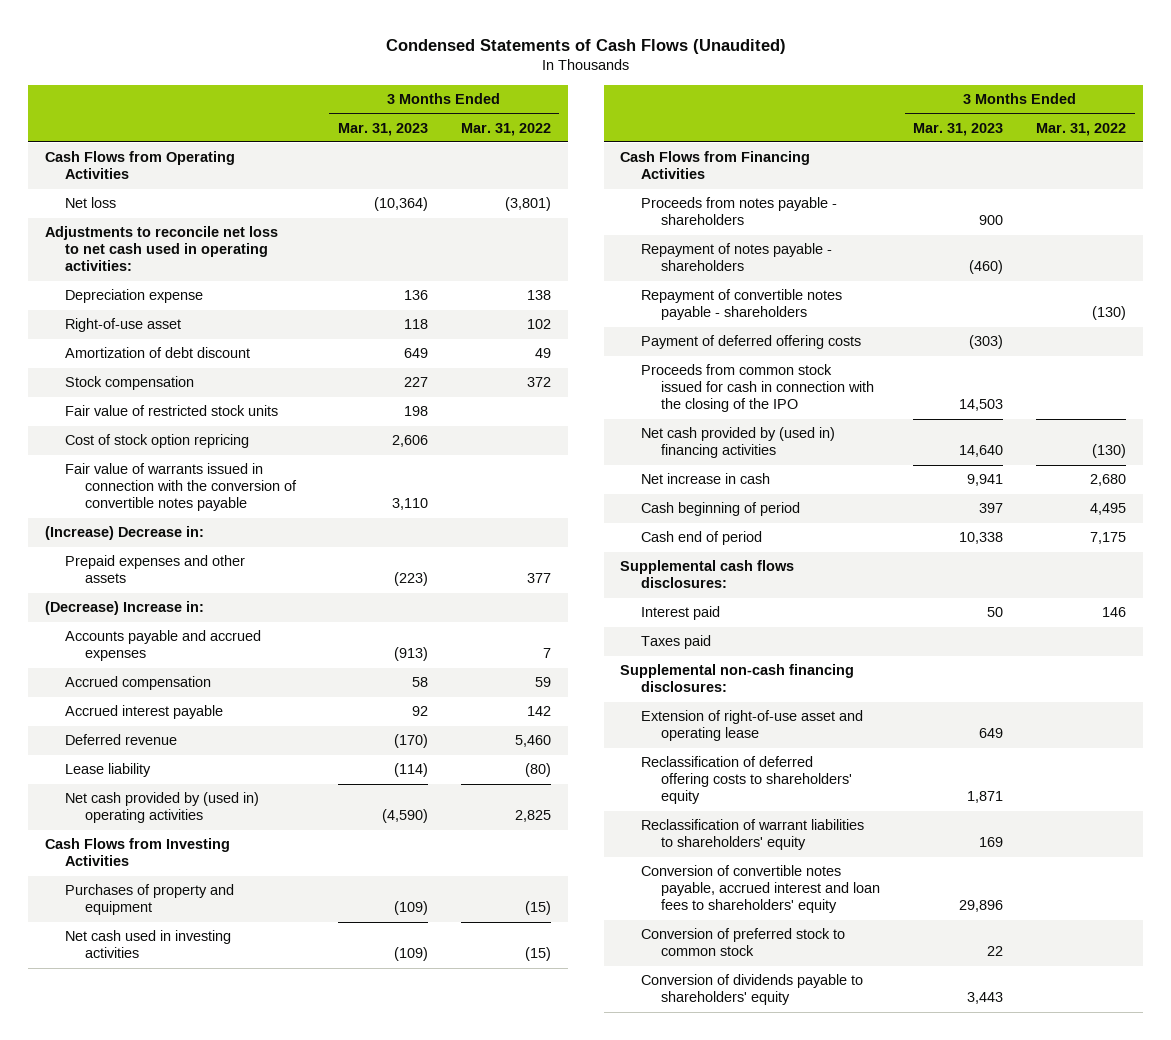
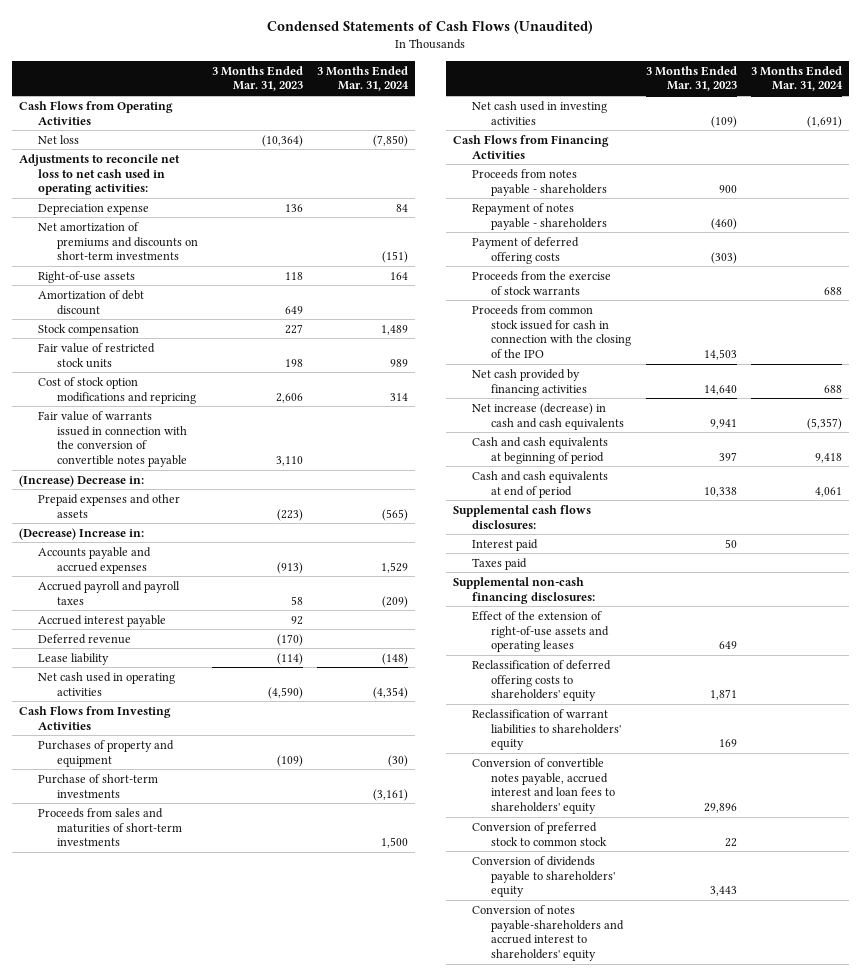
- | 3 Months Ended Mar. 31, 2023 | 3 Months Ended Mar. 31, 2022
+ | 3 Months Ended Mar. 31, 2023 | 3 Months Ended Mar. 31, 2024
- Right-of-use asset | 118 | 102
+ Net amortization of premiums and discounts on short-term investments | | (151)
+ Right-of-use assets | 118 | 164
- Cost of stock option repricing | 2,606 |
+ Cost of stock option modifications and repricing | 2,606 | 314
- Accrued compensation | 58 | 59
+ Accrued payroll and payroll taxes | 58 | (209)
- Net cash provided by (used in) operating activities | (4,590) | 2,825
+ Net cash used in operating activities | (4,590) | (4,354)
+ Purchase of short-term investments | | (3,161)
+ Proceeds from sales and maturities of short-term investments | | 1,500
- Repayment of convertible notes payable - shareholders | | (130)
+ Proceeds from the exercise of stock warrants | | 688
- Net cash provided by (used in) financing activities | 14,640 | (130)
- Net increase in cash | 9,941 | 2,680
- Cash beginning of period | 397 | 4,495
- Cash end of period | 10,338 | 7,175
+ Net cash provided by financing activities | 14,640 | 688
+ Net increase (decrease) in cash and cash equivalents | 9,941 | (5,357)
+ Cash and cash equivalents at beginning of period | 397 | 9,418
+ Cash and cash equivalents at end of period | 10,338 | 4,061
- Extension of right-of-use asset and operating lease | 649 |
+ Effect of the extension of right-of-use assets and operating leases | 649 |
+ Conversion of notes payable-shareholders and accrued interest to shareholders' equity

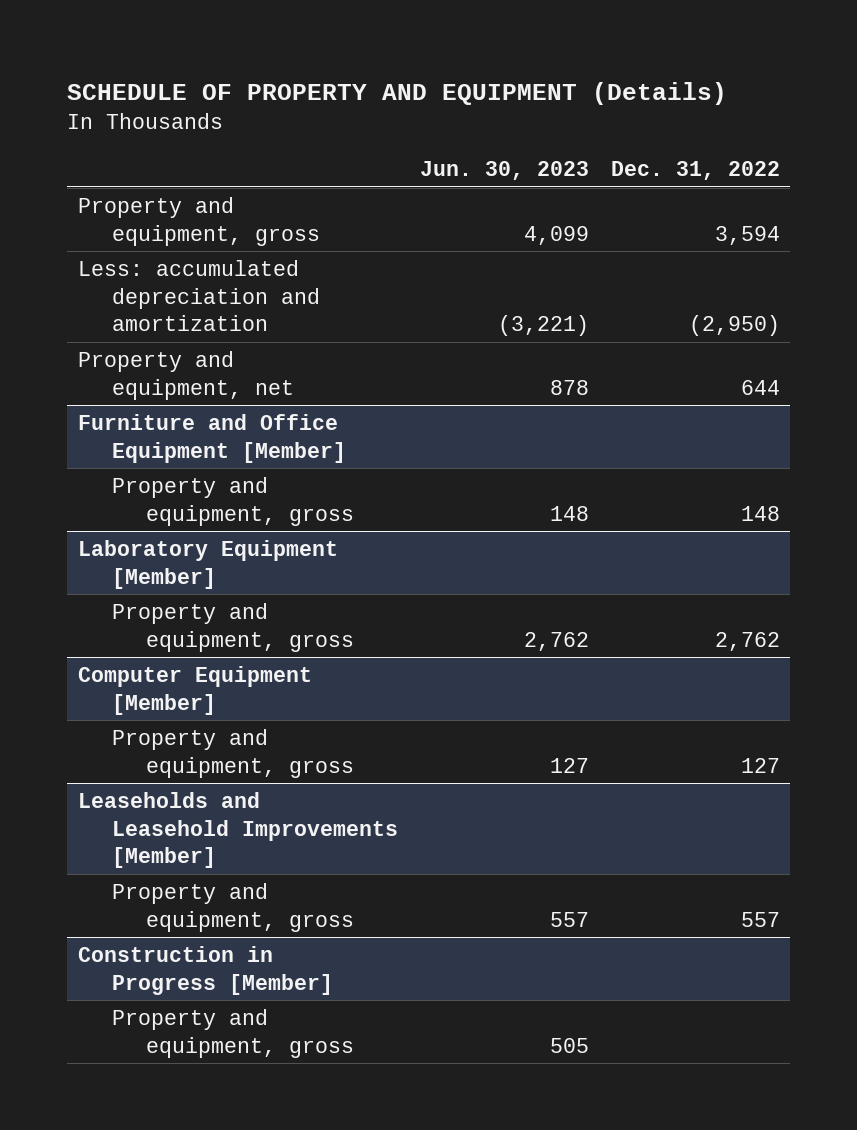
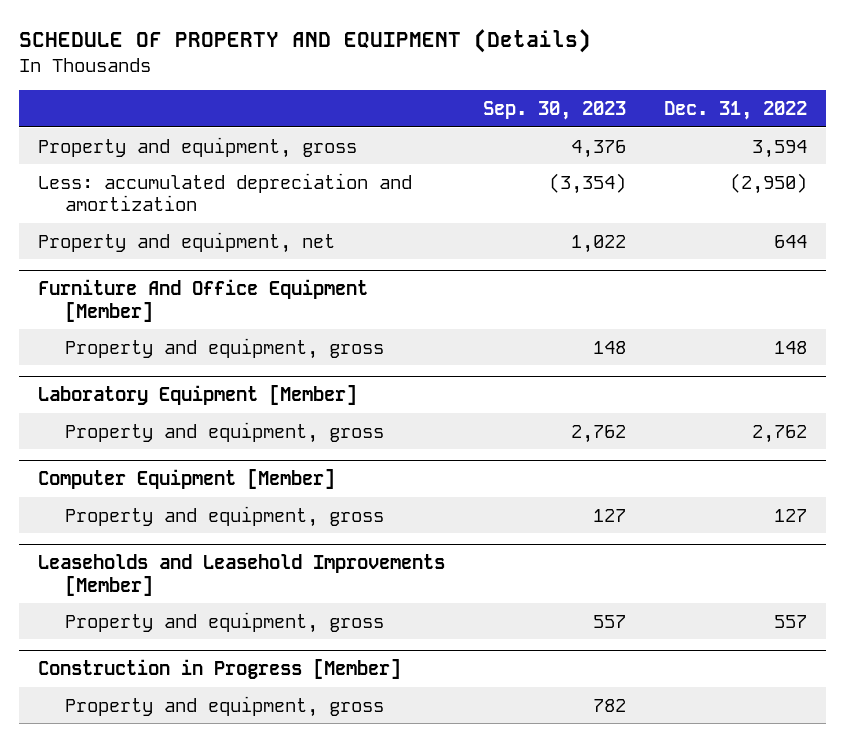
- | Jun. 30, 2023 | Dec. 31, 2022
+ | Sep. 30, 2023 | Dec. 31, 2022
- Furniture and Office Equipment [Member]
+ Furniture And Office Equipment [Member]

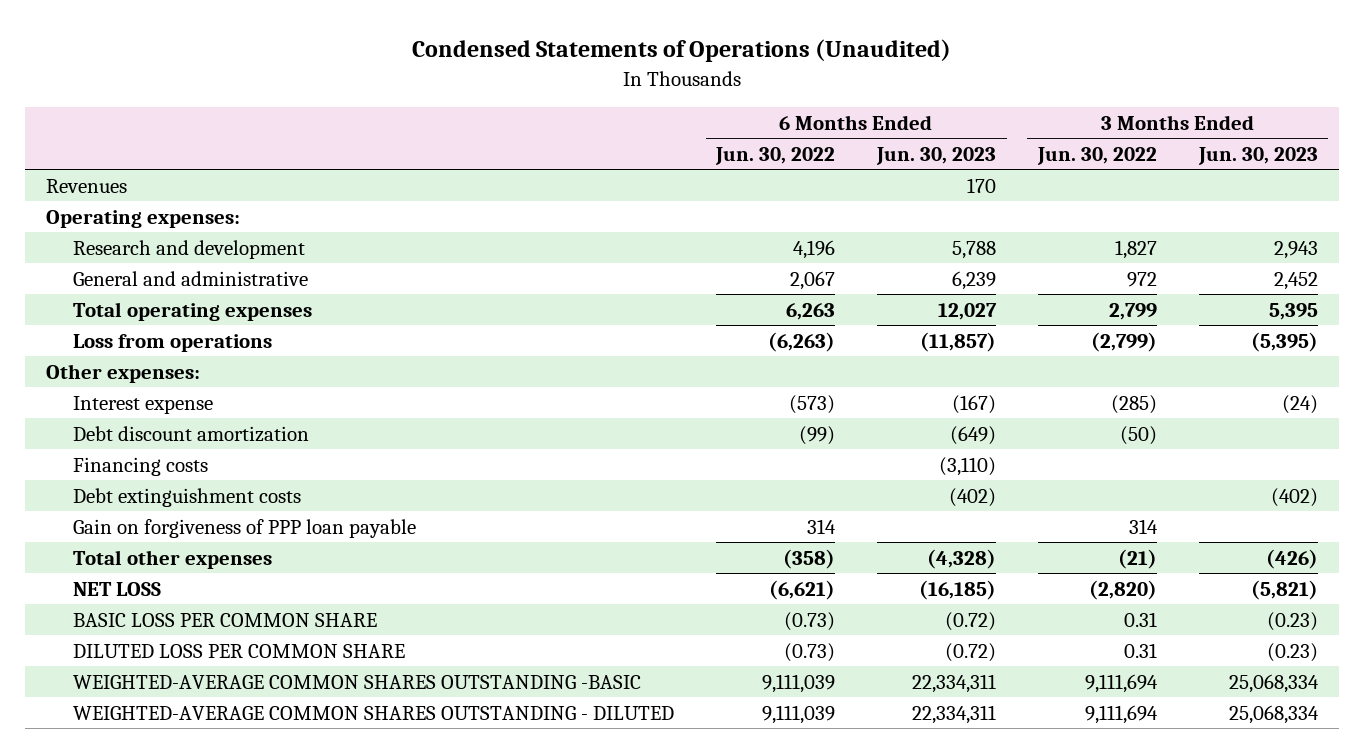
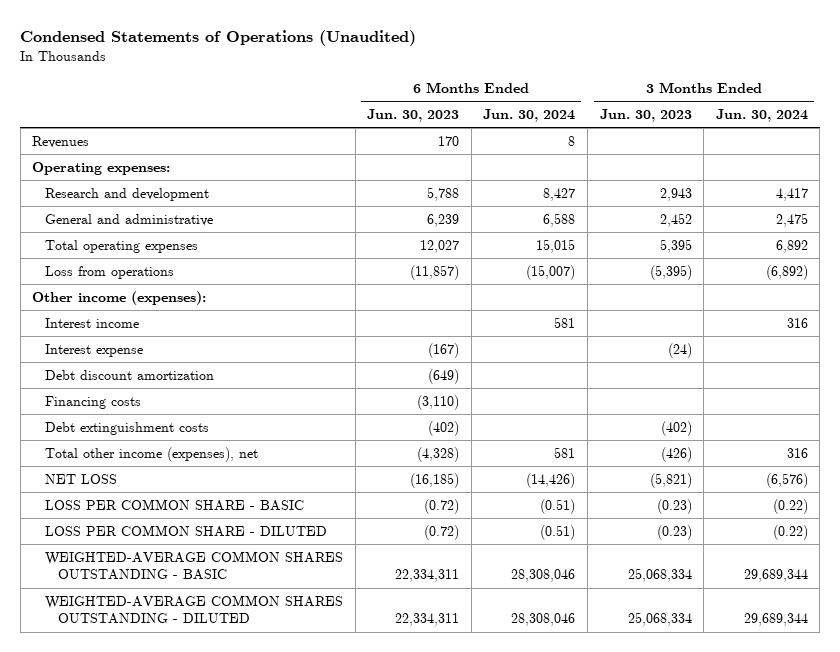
- | 6 Months Ended Jun. 30, 2022 | 6 Months Ended Jun. 30, 2023 | 3 Months Ended Jun. 30, 2022 | 3 Months Ended Jun. 30, 2023
+ | 6 Months Ended Jun. 30, 2023 | 6 Months Ended Jun. 30, 2024 | 3 Months Ended Jun. 30, 2023 | 3 Months Ended Jun. 30, 2024
- Other expenses:
+ Other income (expenses):
+ Interest income | | 581 | | 316
- Gain on forgiveness of PPP loan payable | 314 | | 314 |
- Total other expenses | (358) | (4,328) | (21) | (426)
+ Total other income (expenses), net | (4,328) | 581 | (426) | 316
- BASIC LOSS PER COMMON SHARE | (0.73) | (0.72) | 0.31 | (0.23)
- DILUTED LOSS PER COMMON SHARE | (0.73) | (0.72) | 0.31 | (0.23)
- WEIGHTED-AVERAGE COMMON SHARES OUTSTANDING -BASIC | 9,111,039 | 22,334,311 | 9,111,694 | 25,068,334
+ LOSS PER COMMON SHARE - BASIC | (0.72) | (0.51) | (0.23) | (0.22)
+ LOSS PER COMMON SHARE - DILUTED | (0.72) | (0.51) | (0.23) | (0.22)
+ WEIGHTED-AVERAGE COMMON SHARES OUTSTANDING - BASIC | 22,334,311 | 28,308,046 | 25,068,334 | 29,689,344

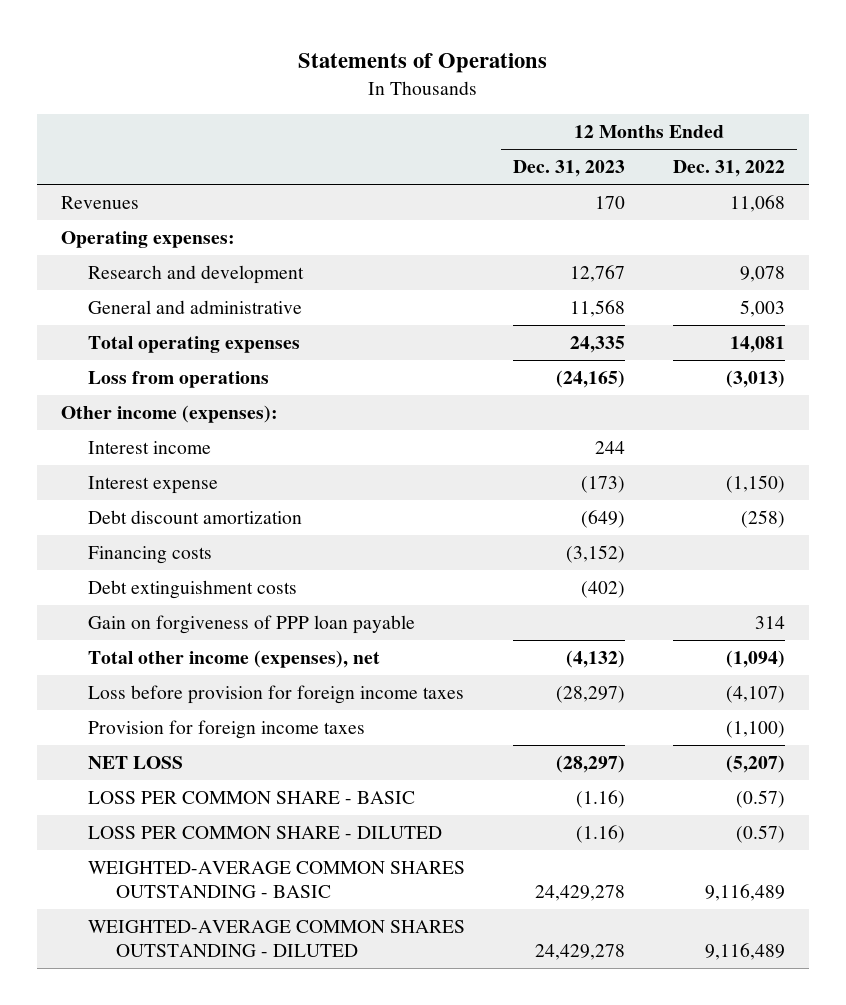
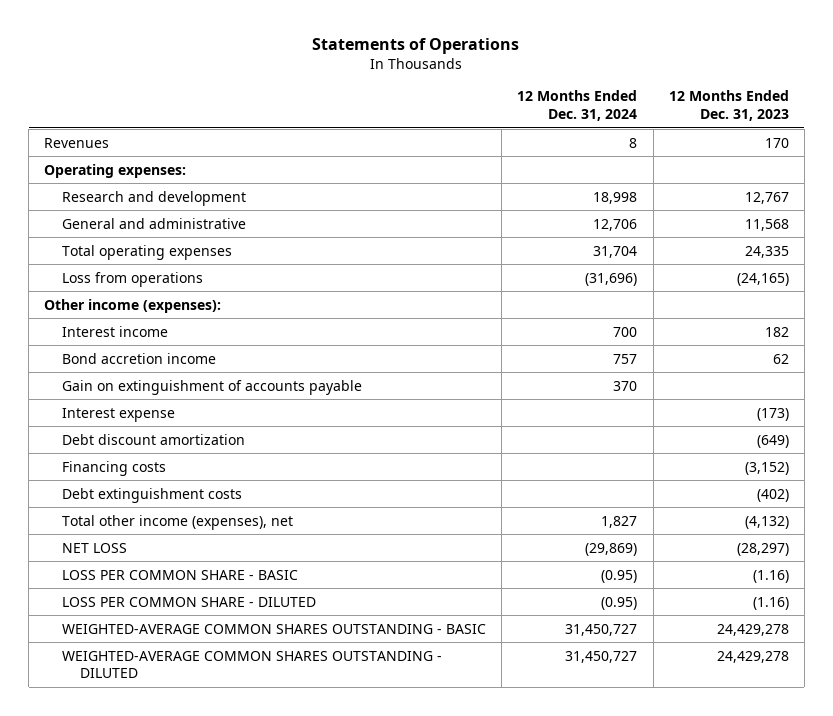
- | 12 Months Ended Dec. 31, 2023 | 12 Months Ended Dec. 31, 2022
+ | 12 Months Ended Dec. 31, 2024 | 12 Months Ended Dec. 31, 2023
- Interest income | 244 |
+ Interest income | 700 | 182
+ Bond accretion income | 757 | 62
+ Gain on extinguishment of accounts payable | 370 |
- Gain on forgiveness of PPP loan payable | | 314
- Loss before provision for foreign income taxes | (28,297) | (4,107)
- Provision for foreign income taxes | | (1,100)

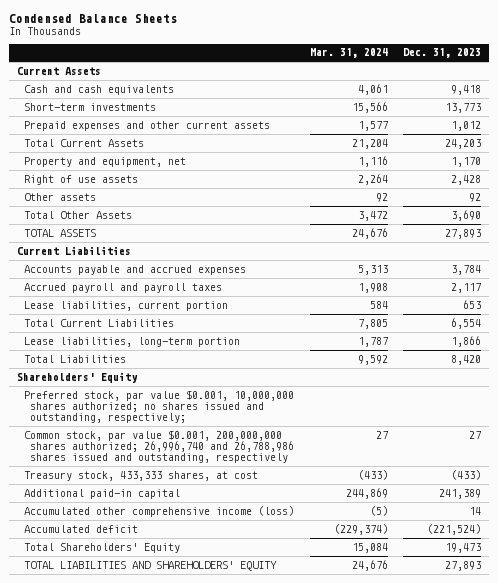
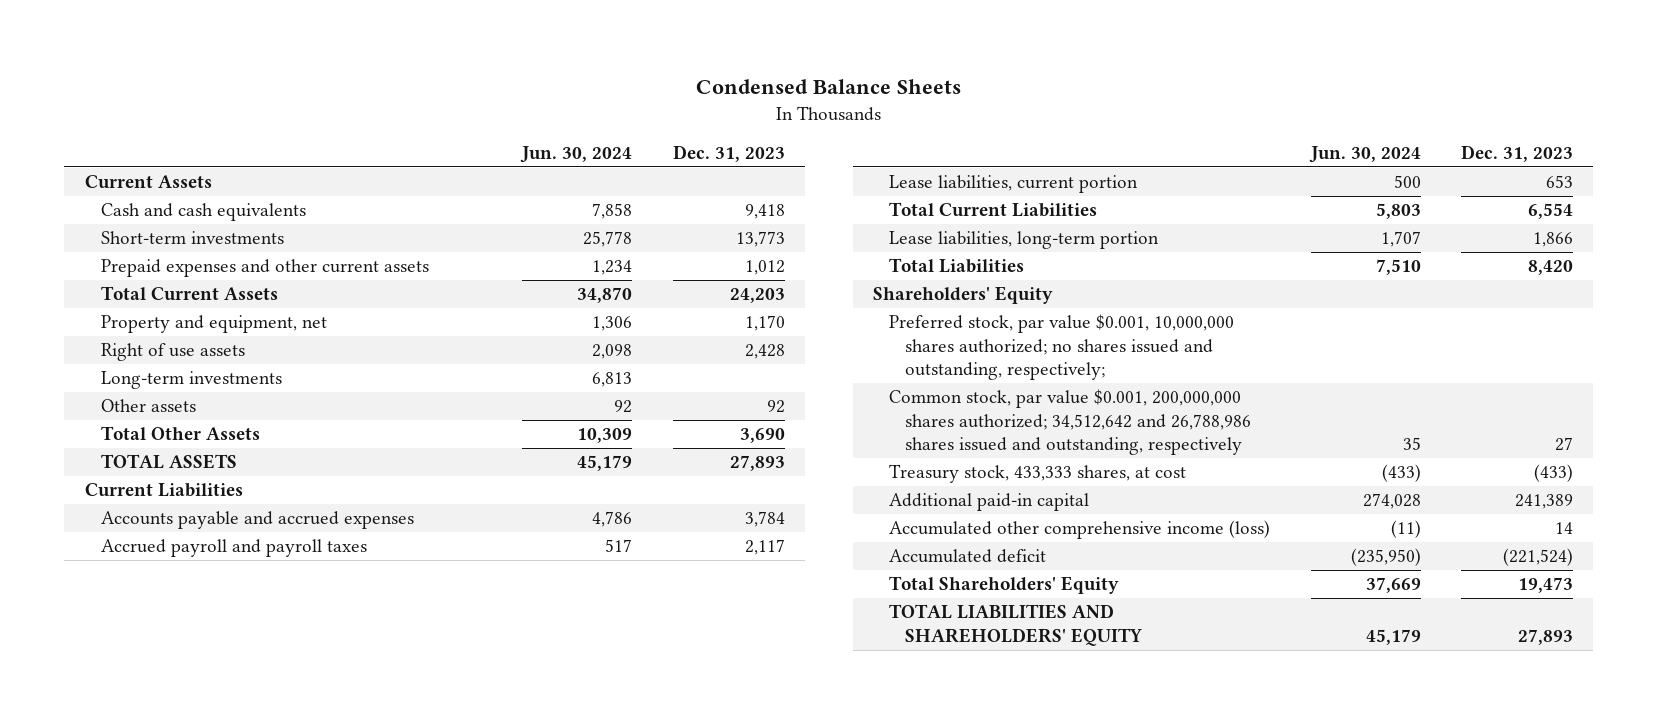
- | Mar. 31, 2024 | Dec. 31, 2023
+ | Jun. 30, 2024 | Dec. 31, 2023
+ Long-term investments | 6,813 |
- Common stock, par value $0.001, 200,000,000 shares authorized; 26,996,740 and 26,788,986 shares issued and outstanding, respectively | 27 | 27
+ Common stock, par value $0.001, 200,000,000 shares authorized; 34,512,642 and 26,788,986 shares issued and outstanding, respectively | 35 | 27

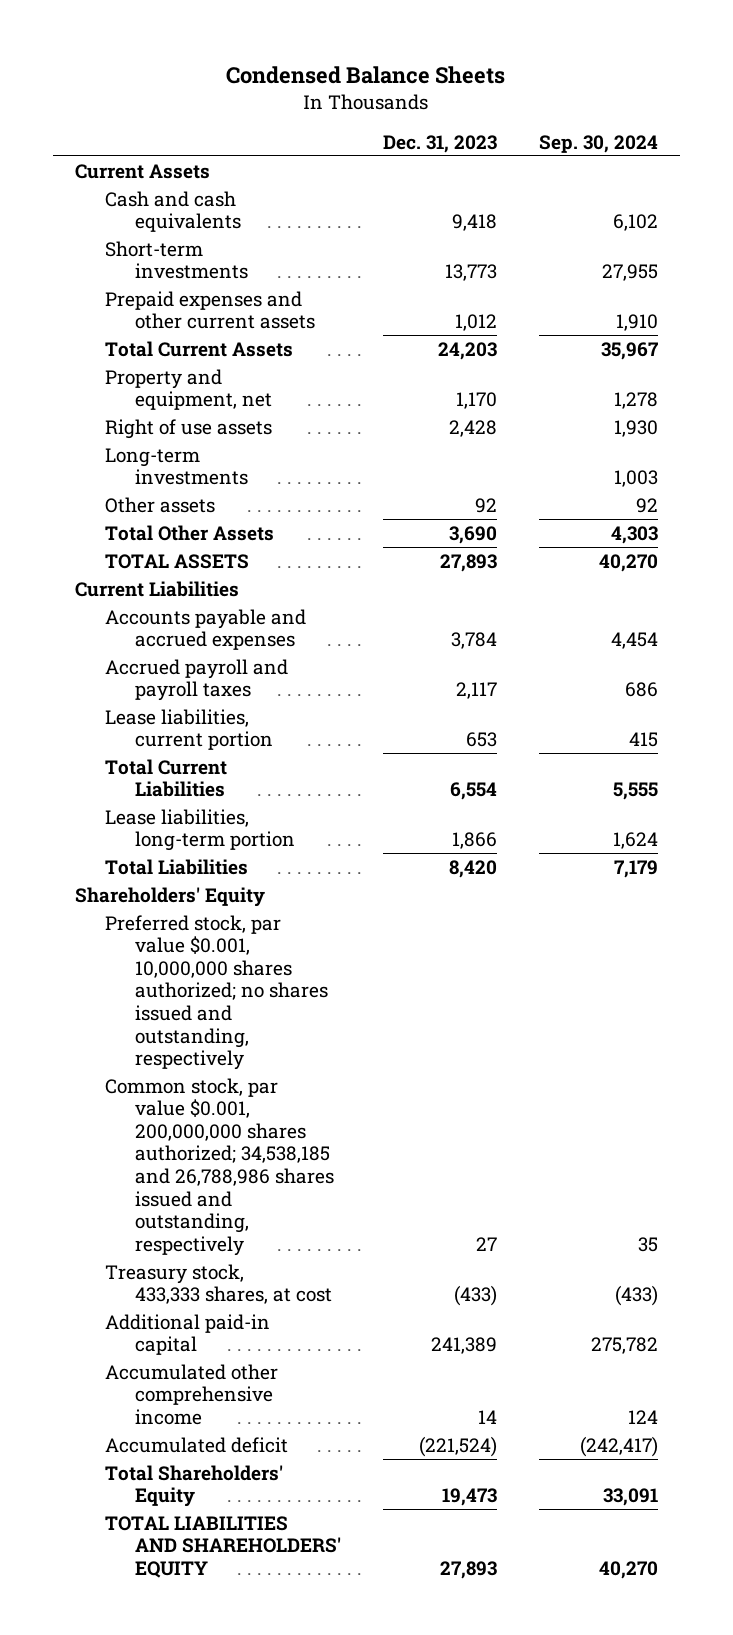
- | Jun. 30, 2024 | Dec. 31, 2023
+ | Dec. 31, 2023 | Sep. 30, 2024
- Preferred stock, par value $0.001, 10,000,000 shares authorized; no shares issued and outstanding, respectively;
- Common stock, par value $0.001, 200,000,000 shares authorized; 34,512,642 and 26,788,986 shares issued and outstanding, respectively | 35 | 27
+ Preferred stock, par value $0.001, 10,000,000 shares authorized; no shares issued and outstanding, respectively
+ Common stock, par value $0.001, 200,000,000 shares authorized; 34,538,185 and 26,788,986 shares issued and outstanding, respectively | 27 | 35
- Accumulated other comprehensive income (loss) | (11) | 14
+ Accumulated other comprehensive income | 14 | 124

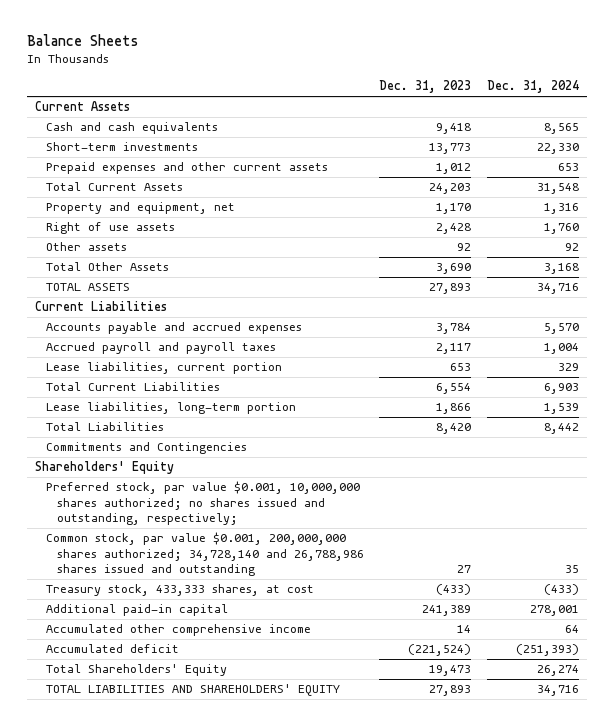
- Condensed Balance Sheets
+ Balance Sheets
- | Dec. 31, 2023 | Sep. 30, 2024
+ | Dec. 31, 2023 | Dec. 31, 2024
- Long-term investments | | 1,003
+ Commitments and Contingencies
- Preferred stock, par value $0.001, 10,000,000 shares authorized; no shares issued and outstanding, respectively
- Common stock, par value $0.001, 200,000,000 shares authorized; 34,538,185 and 26,788,986 shares issued and outstanding, respectively | 27 | 35
+ Preferred stock, par value $0.001, 10,000,000 shares authorized; no shares issued and outstanding, respectively;
+ Common stock, par value $0.001, 200,000,000 shares authorized; 34,728,140 and 26,788,986 shares issued and outstanding | 27 | 35

